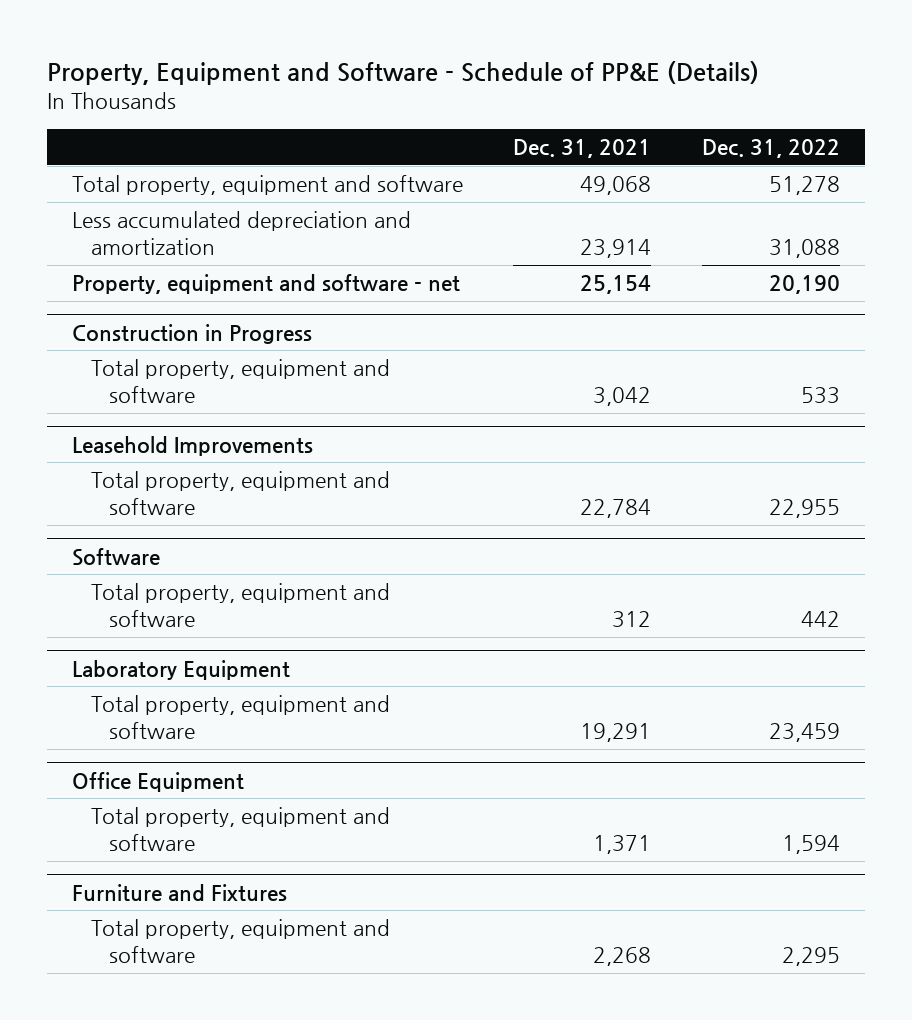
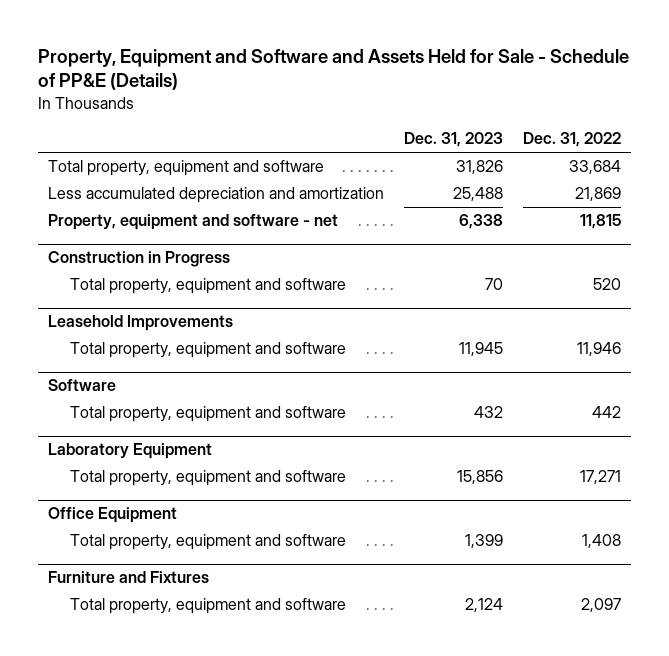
- Property, Equipment and Software - Schedule of PP&E (Details)
+ Property, Equipment and Software and Assets Held for Sale - Schedule of PP&E (Details)
- | Dec. 31, 2021 | Dec. 31, 2022
+ | Dec. 31, 2023 | Dec. 31, 2022
- Total property, equipment and software | 49,068 | 51,278
- Less accumulated depreciation and amortization | 23,914 | 31,088
- Property, equipment and software - net | 25,154 | 20,190
+ Total property, equipment and software | 31,826 | 33,684
+ Less accumulated depreciation and amortization | 25,488 | 21,869
+ Property, equipment and software - net | 6,338 | 11,815
@ Construction in Progress
- Total property, equipment and software | 3,042 | 533
+ Total property, equipment and software | 70 | 520
@ Leasehold Improvements
- Total property, equipment and software | 22,784 | 22,955
+ Total property, equipment and software | 11,945 | 11,946
@ Laboratory Equipment
- Total property, equipment and software | 19,291 | 23,459
+ Total property, equipment and software | 15,856 | 17,271
@ Office Equipment
- Total property, equipment and software | 1,371 | 1,594
+ Total property, equipment and software | 1,399 | 1,408
@ Furniture and Fixtures
- Total property, equipment and software | 2,268 | 2,295
+ Total property, equipment and software | 2,124 | 2,097

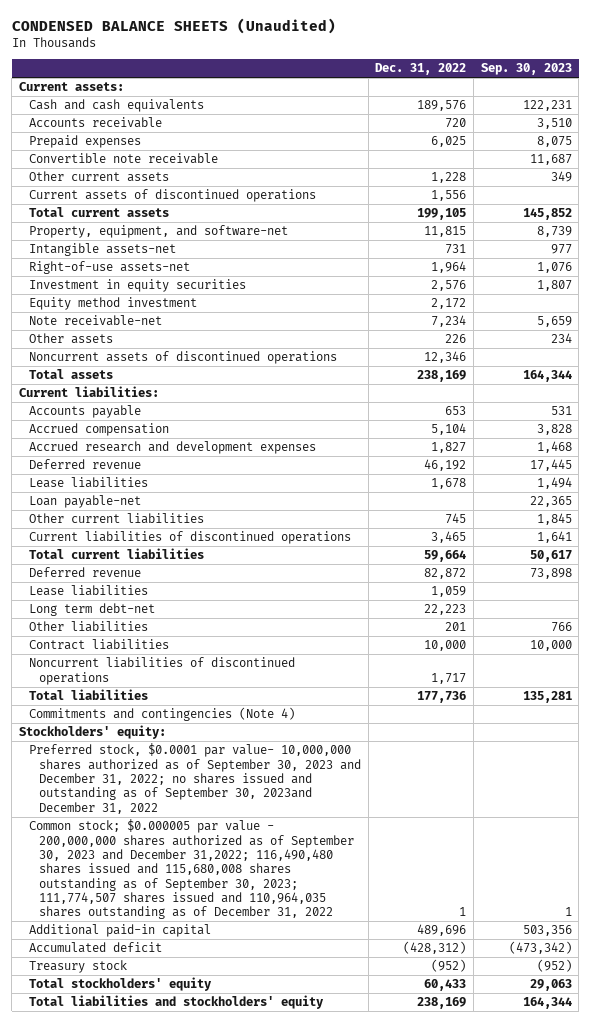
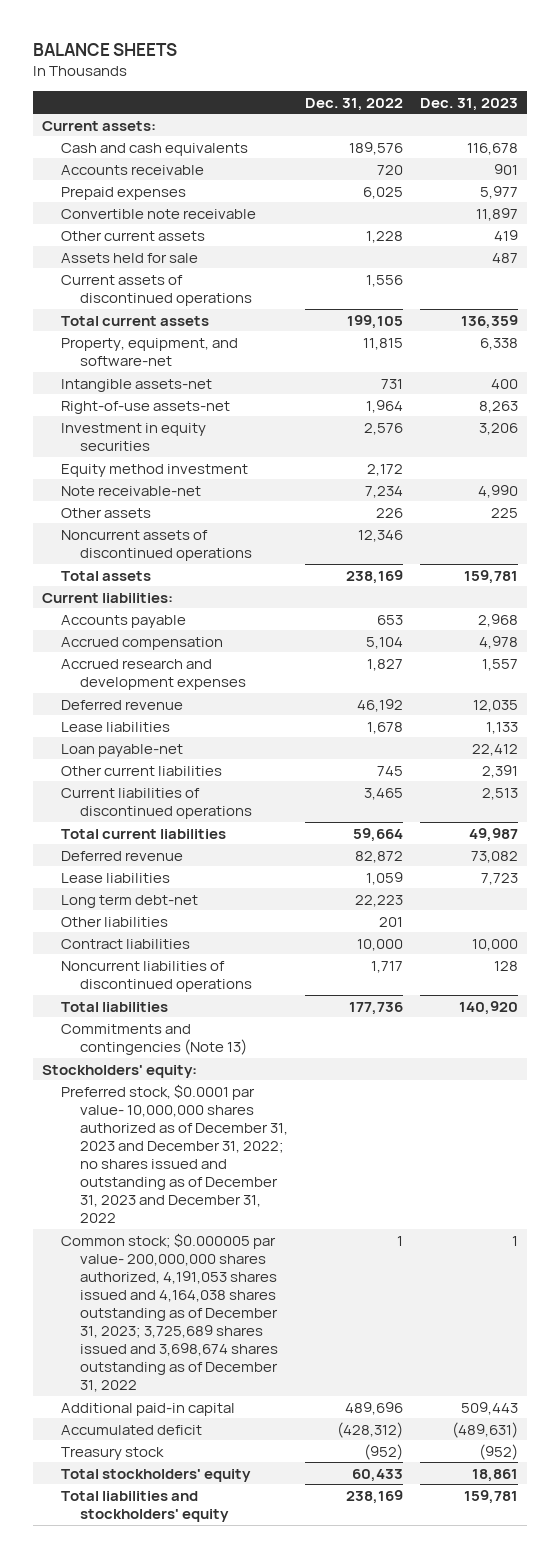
- CONDENSED BALANCE SHEETS (Unaudited)
+ BALANCE SHEETS
- | Dec. 31, 2022 | Sep. 30, 2023
+ | Dec. 31, 2022 | Dec. 31, 2023
+ Assets held for sale | | 487
- Commitments and contingencies (Note 4)
+ Commitments and contingencies (Note 13)
- Preferred stock, $0.0001 par value- 10,000,000 shares authorized as of September 30, 2023 and December 31, 2022; no shares issued and outstanding as of September 30, 2023and December 31, 2022
- Common stock; $0.000005 par value - 200,000,000 shares authorized as of September 30, 2023 and December 31,2022; 116,490,480 shares issued and 115,680,008 shares outstanding as of September 30, 2023; 111,774,507 shares issued and 110,964,035 shares outstanding as of December 31, 2022 | 1 | 1
+ Preferred stock, $0.0001 par value- 10,000,000 shares authorized as of December 31, 2023 and December 31, 2022; no shares issued and outstanding as of December 31, 2023 and December 31, 2022
+ Common stock; $0.000005 par value- 200,000,000 shares authorized, 4,191,053 shares issued and 4,164,038 shares outstanding as of December 31, 2023; 3,725,689 shares issued and 3,698,674 shares outstanding as of December 31, 2022 | 1 | 1

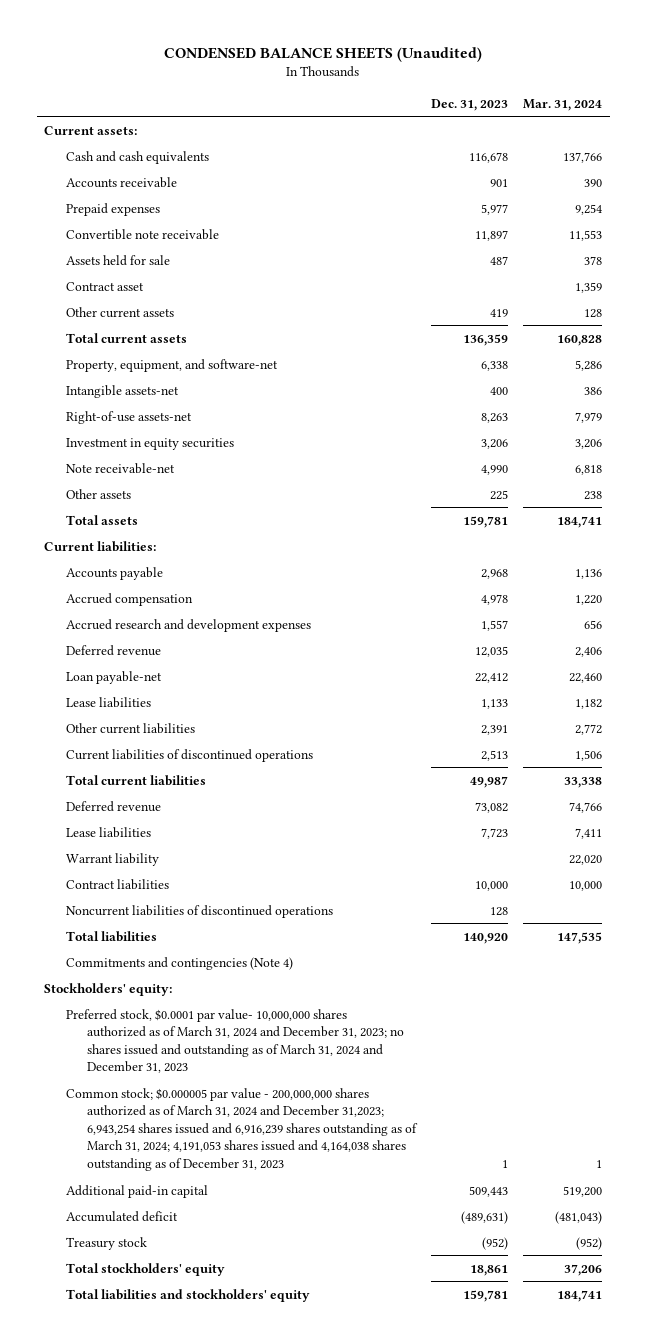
- BALANCE SHEETS
+ CONDENSED BALANCE SHEETS (Unaudited)
- | Dec. 31, 2022 | Dec. 31, 2023
+ | Dec. 31, 2023 | Mar. 31, 2024
- Current assets of discontinued operations | 1,556 |
+ Contract asset | | 1,359
moved down: Other current assets | 419 | 128
- Equity method investment | 2,172 |
- Noncurrent assets of discontinued operations | 12,346 |
moved down: Lease liabilities | 1,133 | 1,182
- Long term debt-net | 22,223 |
- Other liabilities | 201 |
+ Warrant liability | | 22,020
- Commitments and contingencies (Note 13)
+ Commitments and contingencies (Note 4)
- Preferred stock, $0.0001 par value- 10,000,000 shares authorized as of December 31, 2023 and December 31, 2022; no shares issued and outstanding as of December 31, 2023 and December 31, 2022
- Common stock; $0.000005 par value- 200,000,000 shares authorized, 4,191,053 shares issued and 4,164,038 shares outstanding as of December 31, 2023; 3,725,689 shares issued and 3,698,674 shares outstanding as of December 31, 2022 | 1 | 1
+ Preferred stock, $0.0001 par value- 10,000,000 shares authorized as of March 31, 2024 and December 31, 2023; no shares issued and outstanding as of March 31, 2024 and December 31, 2023
+ Common stock; $0.000005 par value - 200,000,000 shares authorized as of March 31, 2024 and December 31,2023; 6,943,254 shares issued and 6,916,239 shares outstanding as of March 31, 2024; 4,191,053 shares issued and 4,164,038 shares outstanding as of December 31, 2023 | 1 | 1

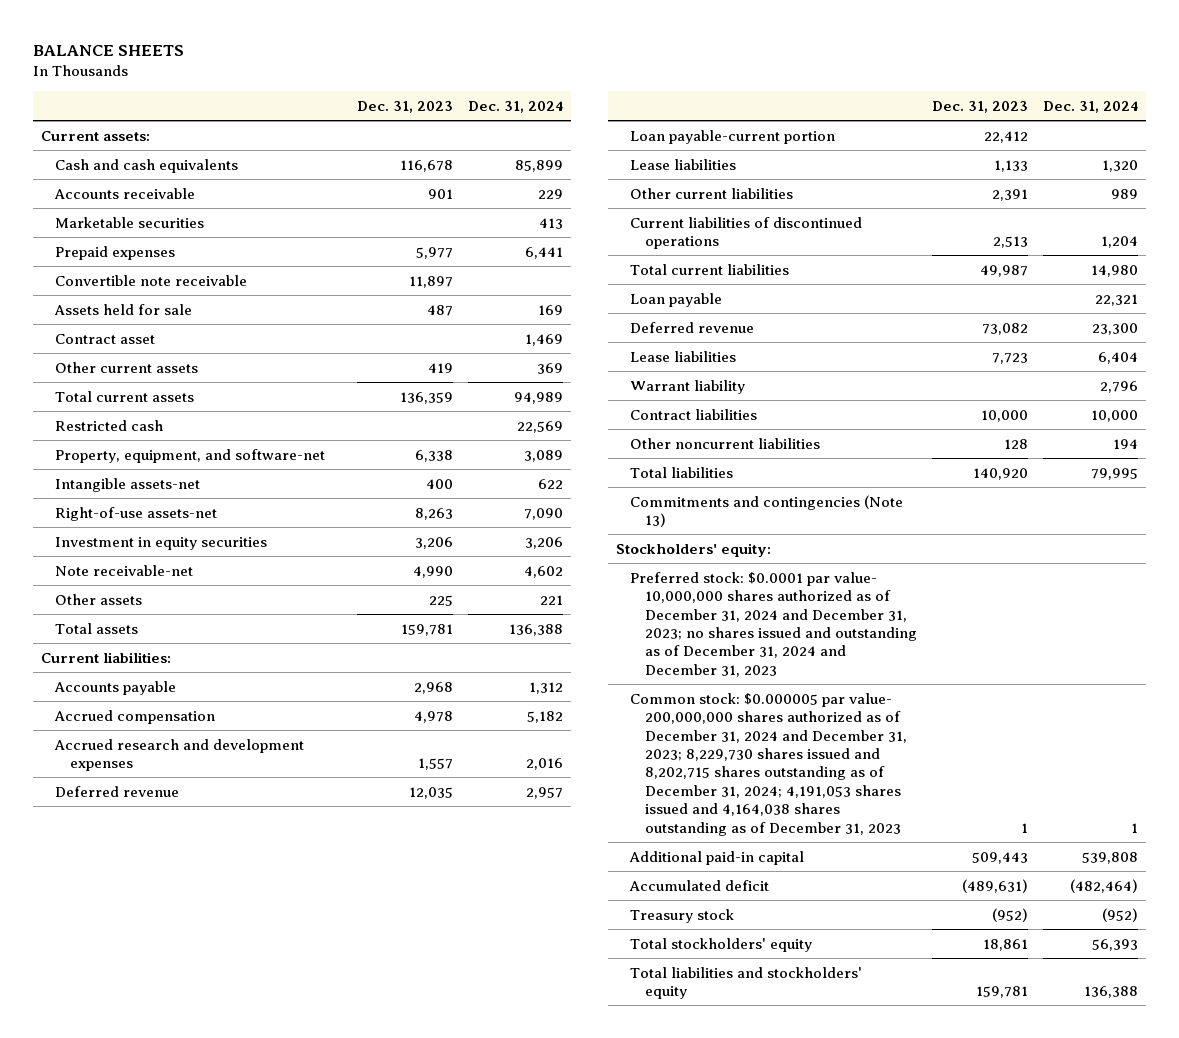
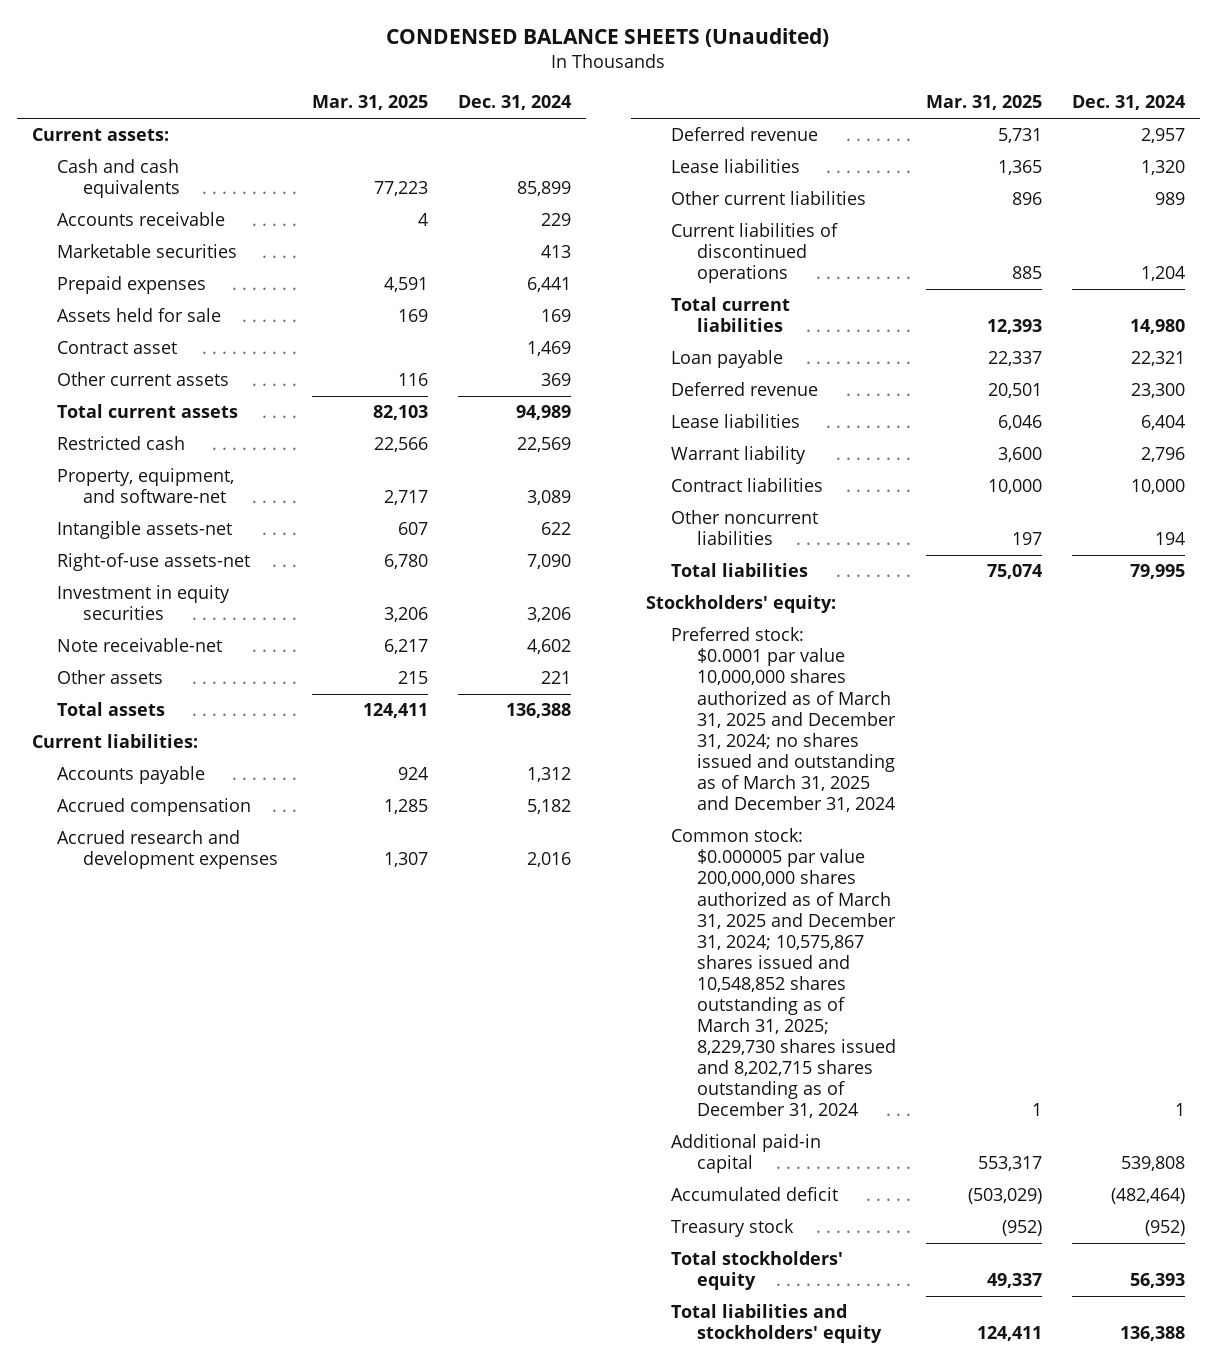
- BALANCE SHEETS
+ CONDENSED BALANCE SHEETS (Unaudited)
- | Dec. 31, 2023 | Dec. 31, 2024
+ | Mar. 31, 2025 | Dec. 31, 2024
- Convertible note receivable | 11,897 |
- Loan payable-current portion | 22,412 |
- Commitments and contingencies (Note 13)
- Preferred stock: $0.0001 par value- 10,000,000 shares authorized as of December 31, 2024 and December 31, 2023; no shares issued and outstanding as of December 31, 2024 and December 31, 2023
- Common stock: $0.000005 par value- 200,000,000 shares authorized as of December 31, 2024 and December 31, 2023; 8,229,730 shares issued and 8,202,715 shares outstanding as of December 31, 2024; 4,191,053 shares issued and 4,164,038 shares outstanding as of December 31, 2023 | 1 | 1
+ Preferred stock: $0.0001 par value 10,000,000 shares authorized as of March 31, 2025 and December 31, 2024; no shares issued and outstanding as of March 31, 2025 and December 31, 2024
+ Common stock: $0.000005 par value 200,000,000 shares authorized as of March 31, 2025 and December 31, 2024; 10,575,867 shares issued and 10,548,852 shares outstanding as of March 31, 2025; 8,229,730 shares issued and 8,202,715 shares outstanding as of December 31, 2024 | 1 | 1

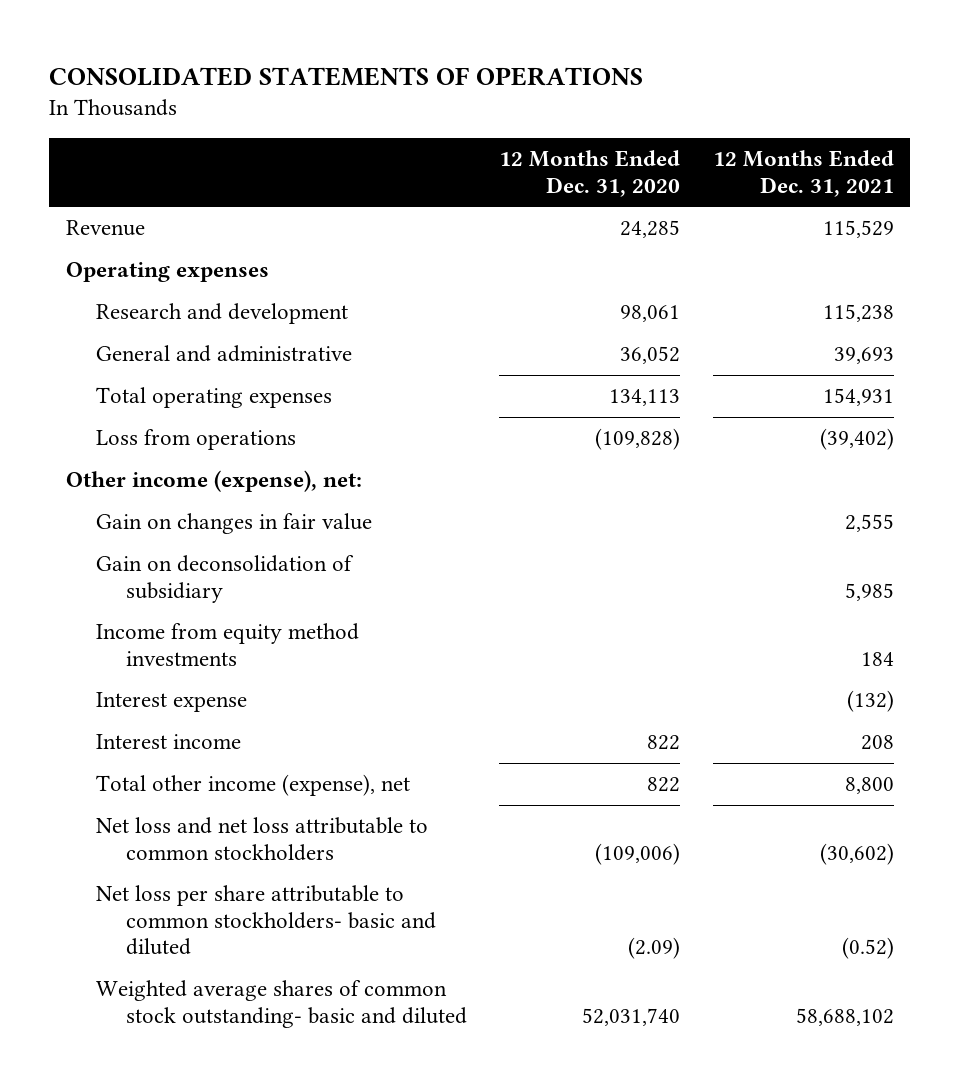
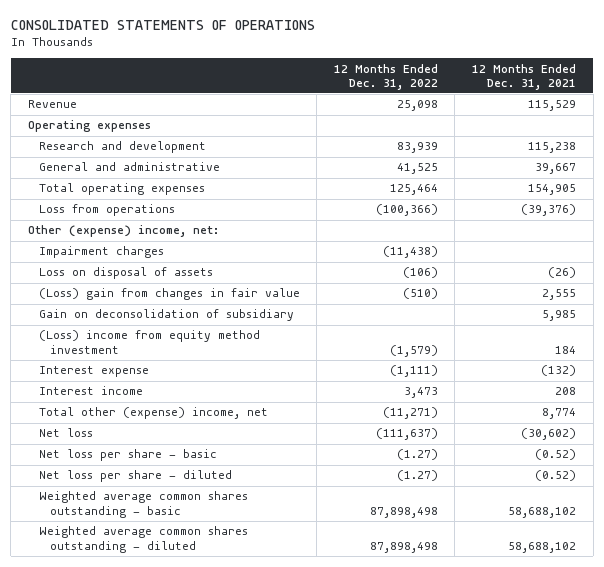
- | 12 Months Ended Dec. 31, 2020 | 12 Months Ended Dec. 31, 2021
+ | 12 Months Ended Dec. 31, 2022 | 12 Months Ended Dec. 31, 2021
- General and administrative | 36,052 | 39,693
- Total operating expenses | 134,113 | 154,931
- Loss from operations | (109,828) | (39,402)
- Other income (expense), net:
- Gain on changes in fair value | | 2,555
+ General and administrative | 41,525 | 39,667
+ Total operating expenses | 125,464 | 154,905
+ Loss from operations | (100,366) | (39,376)
+ Other (expense) income, net:
+ Impairment charges | (11,438) |
+ Loss on disposal of assets | (106) | (26)
+ (Loss) gain from changes in fair value | (510) | 2,555
- Income from equity method investments | | 184
+ (Loss) income from equity method investment | (1,579) | 184
- Total other income (expense), net | 822 | 8,800
- Net loss and net loss attributable to common stockholders | (109,006) | (30,602)
- Net loss per share attributable to common stockholders- basic and diluted | (2.09) | (0.52)
- Weighted average shares of common stock outstanding- basic and diluted | 52,031,740 | 58,688,102
+ Total other (expense) income, net | (11,271) | 8,774
+ Net loss | (111,637) | (30,602)
+ Net loss per share - basic | (1.27) | (0.52)
+ Net loss per share - diluted | (1.27) | (0.52)
+ Weighted average common shares outstanding - basic | 87,898,498 | 58,688,102
+ Weighted average common shares outstanding - diluted | 87,898,498 | 58,688,102

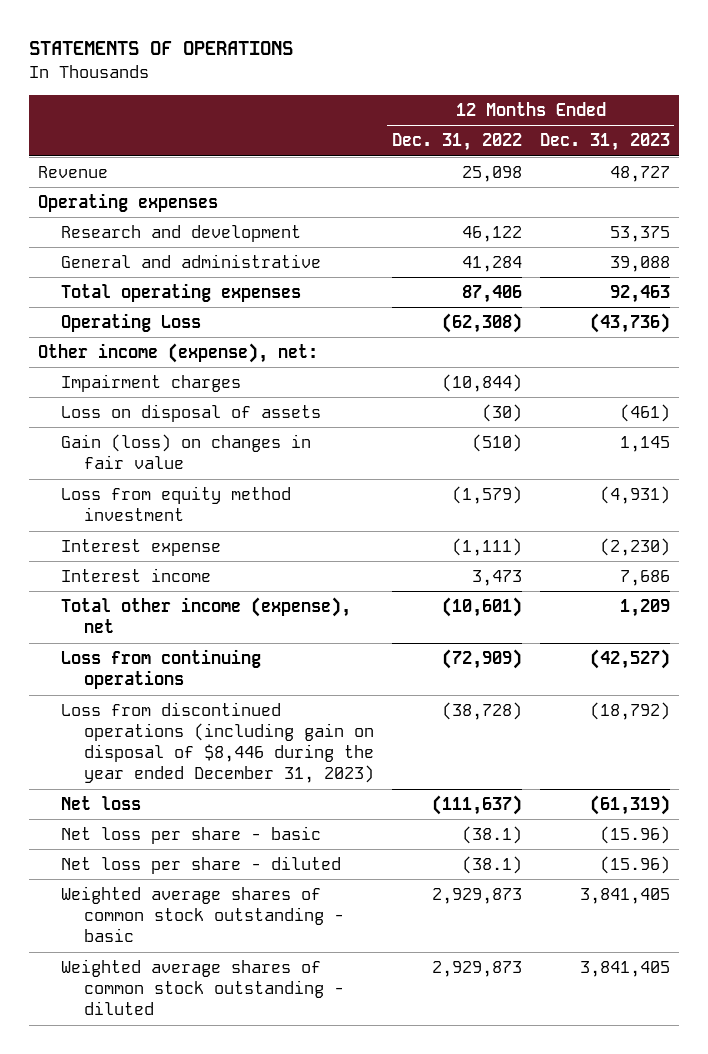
- CONSOLIDATED STATEMENTS OF OPERATIONS
+ STATEMENTS OF OPERATIONS
- | 12 Months Ended Dec. 31, 2022 | 12 Months Ended Dec. 31, 2021
+ | 12 Months Ended Dec. 31, 2022 | 12 Months Ended Dec. 31, 2023
- Research and development | 83,939 | 115,238
- General and administrative | 41,525 | 39,667
- Total operating expenses | 125,464 | 154,905
- Loss from operations | (100,366) | (39,376)
- Other (expense) income, net:
- Impairment charges | (11,438) |
- Loss on disposal of assets | (106) | (26)
- (Loss) gain from changes in fair value | (510) | 2,555
- Gain on deconsolidation of subsidiary | | 5,985
- (Loss) income from equity method investment | (1,579) | 184
+ Research and development | 46,122 | 53,375
+ General and administrative | 41,284 | 39,088
+ Total operating expenses | 87,406 | 92,463
+ Operating Loss | (62,308) | (43,736)
+ Other income (expense), net:
+ Impairment charges | (10,844) |
+ Loss on disposal of assets | (30) | (461)
+ Gain (loss) on changes in fair value | (510) | 1,145
+ Loss from equity method investment | (1,579) | (4,931)
- Total other (expense) income, net | (11,271) | 8,774
+ Total other income (expense), net | (10,601) | 1,209
+ Loss from continuing operations | (72,909) | (42,527)
+ Loss from discontinued operations (including gain on disposal of $8,446 during the year ended December 31, 2023) | (38,728) | (18,792)
- Net loss per share - basic | (1.27) | (0.52)
- Net loss per share - diluted | (1.27) | (0.52)
- Weighted average common shares outstanding - basic | 87,898,498 | 58,688,102
- Weighted average common shares outstanding - diluted | 87,898,498 | 58,688,102
+ Net loss per share - basic | (38.1) | (15.96)
+ Net loss per share - diluted | (38.1) | (15.96)
+ Weighted average shares of common stock outstanding - basic | 2,929,873 | 3,841,405
+ Weighted average shares of common stock outstanding - diluted | 2,929,873 | 3,841,405

